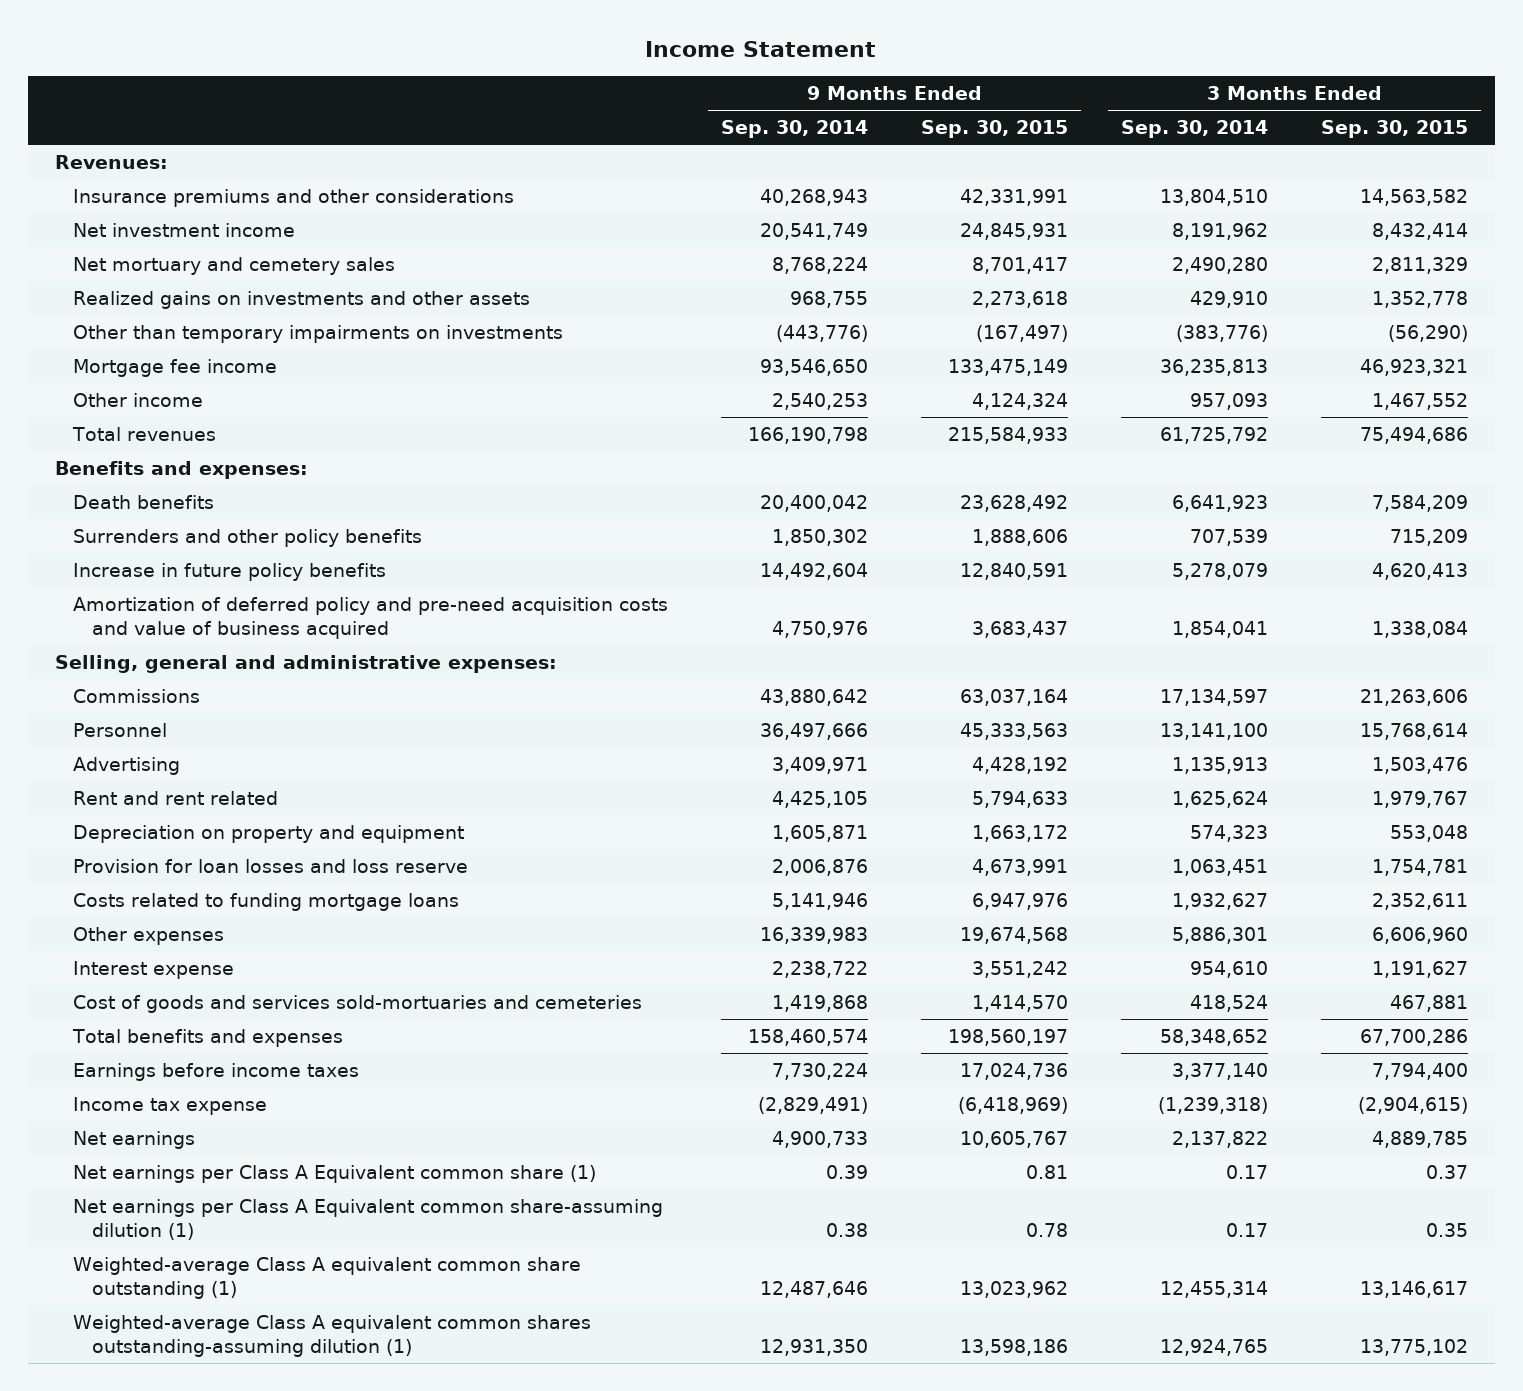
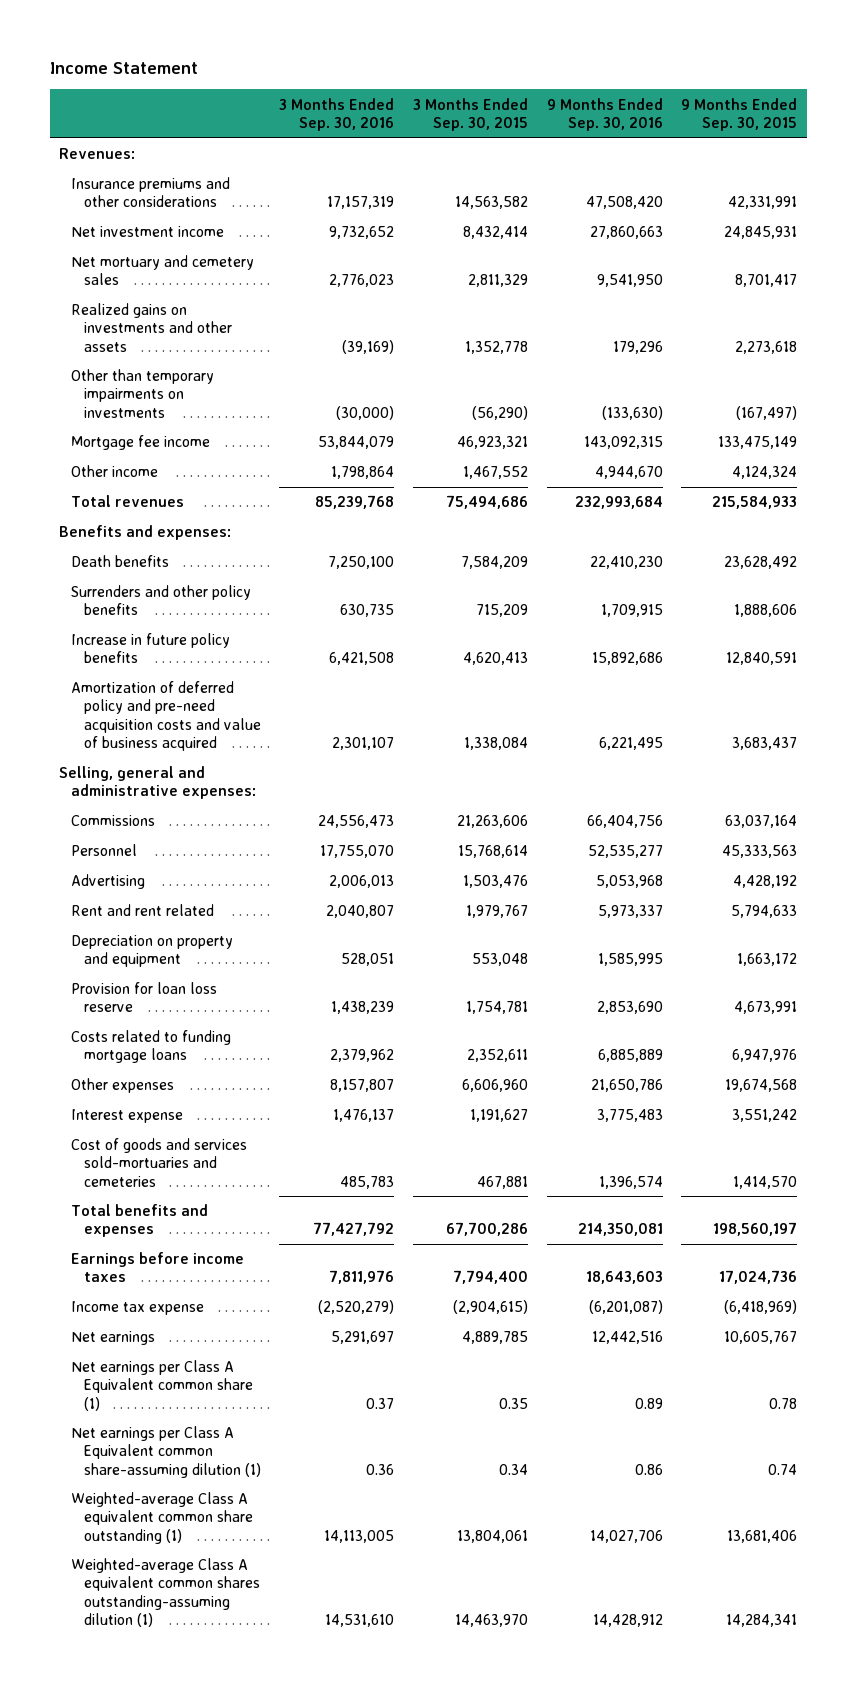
- | 9 Months Ended Sep. 30, 2014 | 9 Months Ended Sep. 30, 2015 | 3 Months Ended Sep. 30, 2014 | 3 Months Ended Sep. 30, 2015
+ | 3 Months Ended Sep. 30, 2016 | 3 Months Ended Sep. 30, 2015 | 9 Months Ended Sep. 30, 2016 | 9 Months Ended Sep. 30, 2015
- Provision for loan losses and loss reserve | 2,006,876 | 4,673,991 | 1,063,451 | 1,754,781
+ Provision for loan loss reserve | 1,438,239 | 1,754,781 | 2,853,690 | 4,673,991
- Net earnings per Class A Equivalent common share (1) | 0.39 | 0.81 | 0.17 | 0.37
- Net earnings per Class A Equivalent common share-assuming dilution (1) | 0.38 | 0.78 | 0.17 | 0.35
- Weighted-average Class A equivalent common share outstanding (1) | 12,487,646 | 13,023,962 | 12,455,314 | 13,146,617
- Weighted-average Class A equivalent common shares outstanding-assuming dilution (1) | 12,931,350 | 13,598,186 | 12,924,765 | 13,775,102
+ Net earnings per Class A Equivalent common share (1) | 0.37 | 0.35 | 0.89 | 0.78
+ Net earnings per Class A Equivalent common share-assuming dilution (1) | 0.36 | 0.34 | 0.86 | 0.74
+ Weighted-average Class A equivalent common share outstanding (1) | 14,113,005 | 13,804,061 | 14,027,706 | 13,681,406
+ Weighted-average Class A equivalent common shares outstanding-assuming dilution (1) | 14,531,610 | 14,463,970 | 14,428,912 | 14,284,341

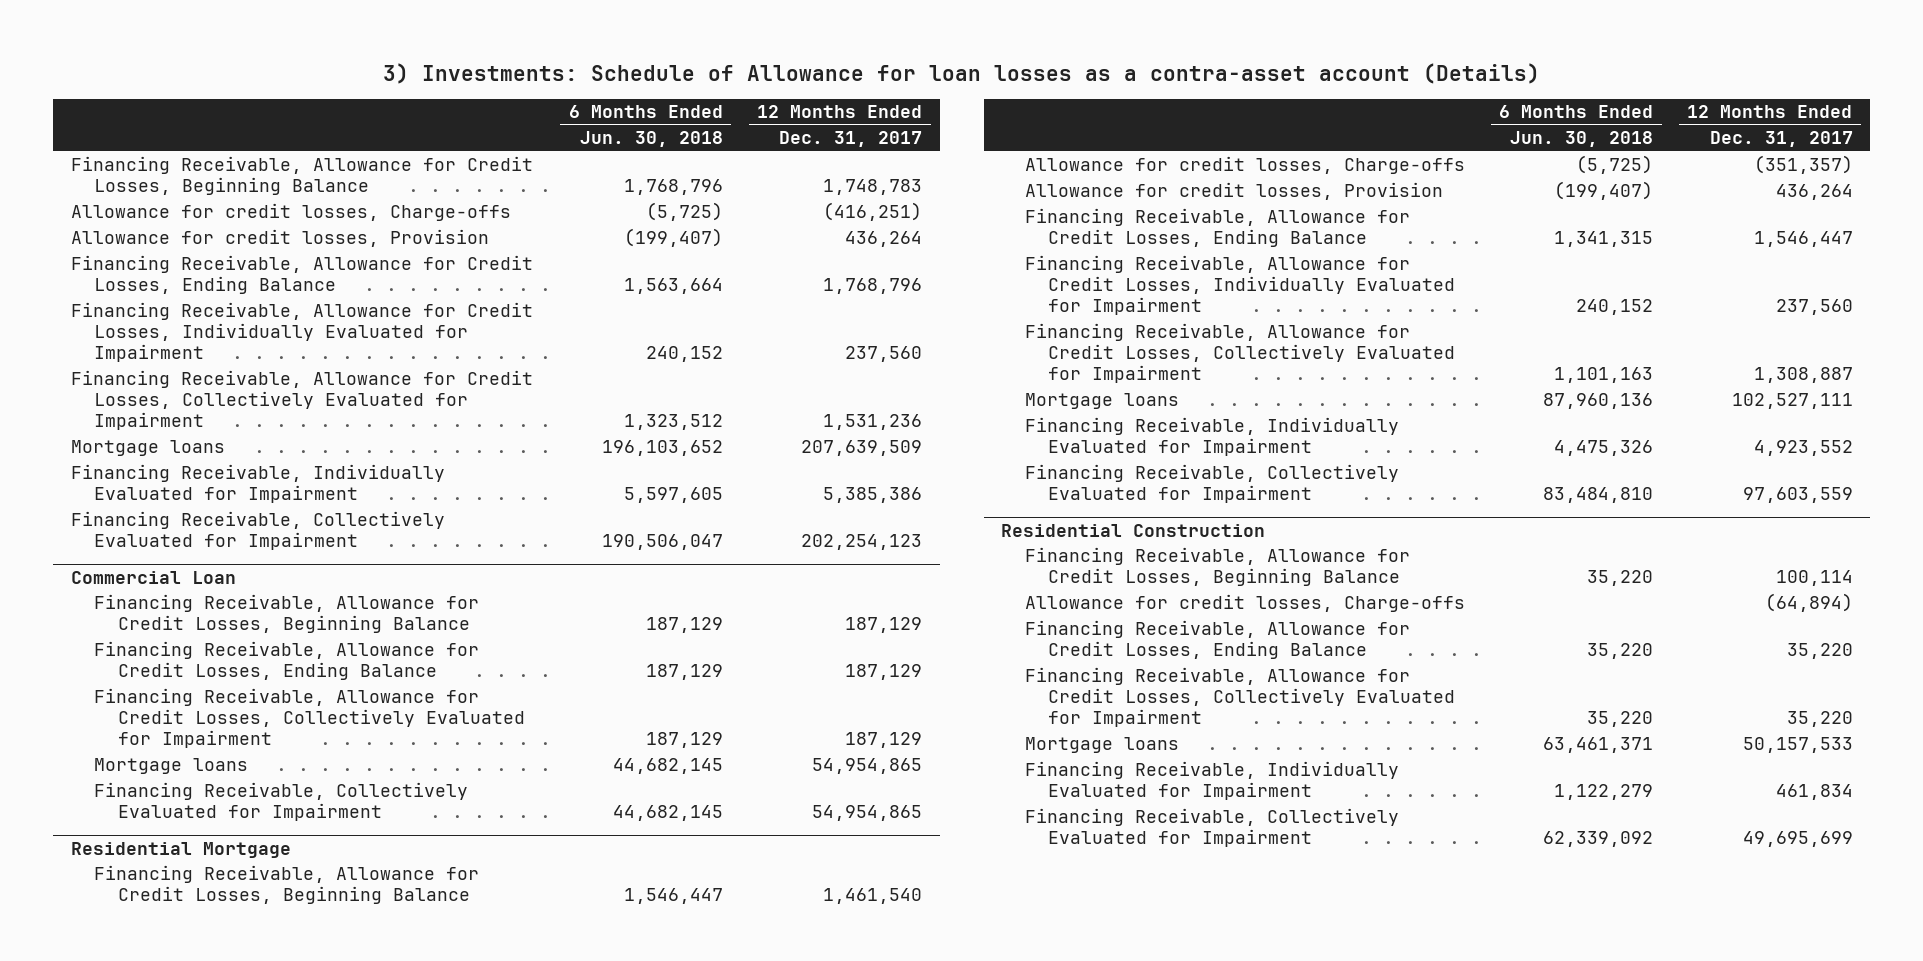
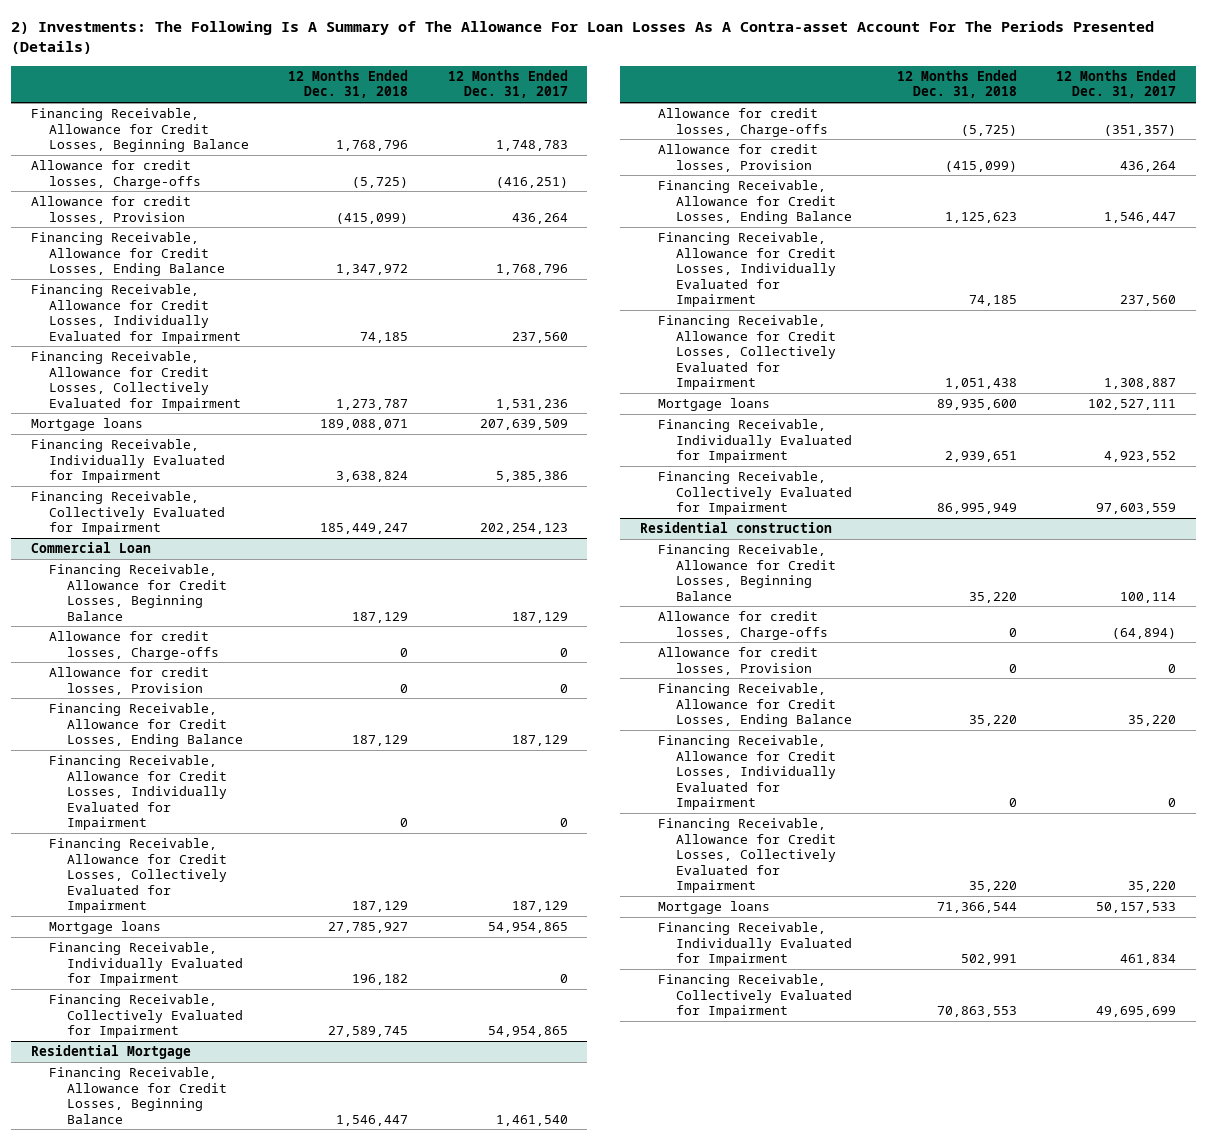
- 3) Investments: Schedule of Allowance for loan losses as a contra-asset account (Details)
+ 2) Investments: The Following Is A Summary of The Allowance For Loan Losses As A Contra-asset Account For The Periods Presented (Details)
- | 6 Months Ended Jun. 30, 2018 | 12 Months Ended Dec. 31, 2017
+ | 12 Months Ended Dec. 31, 2018 | 12 Months Ended Dec. 31, 2017
@ Commercial Loan
+ Allowance for credit losses, Charge-offs | 0 | 0
+ Allowance for credit losses, Provision | 0 | 0
+ Financing Receivable, Allowance for Credit Losses, Individually Evaluated for Impairment | 0 | 0
+ Financing Receivable, Individually Evaluated for Impairment | 196,182 | 0
- Residential Construction
+ Residential construction
+ Allowance for credit losses, Provision | 0 | 0
+ Financing Receivable, Allowance for Credit Losses, Individually Evaluated for Impairment | 0 | 0

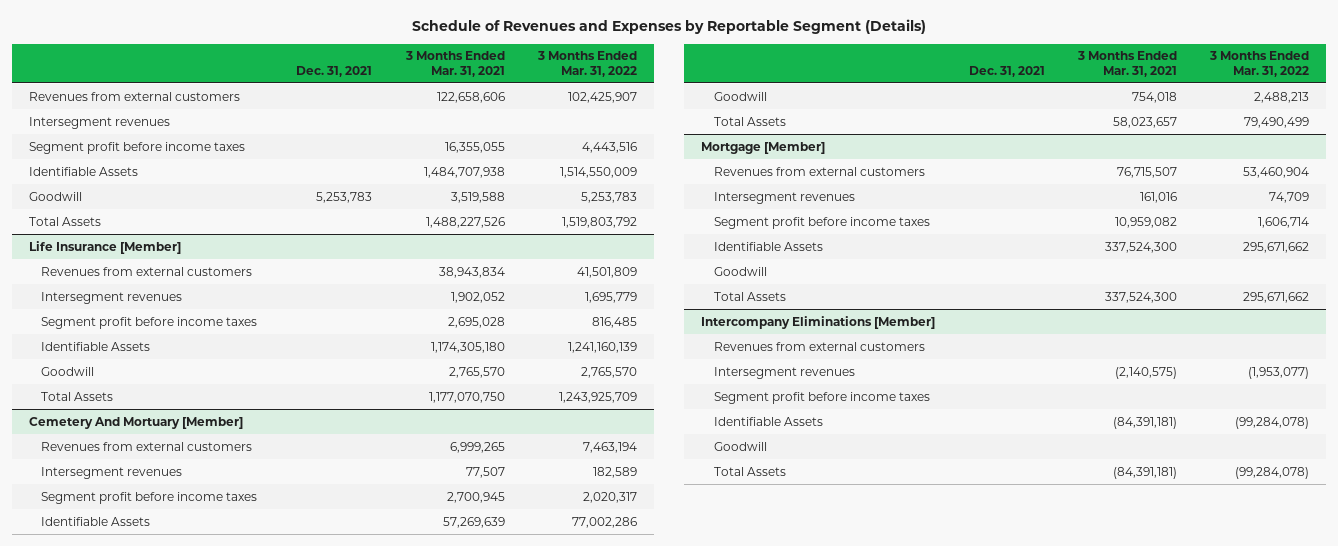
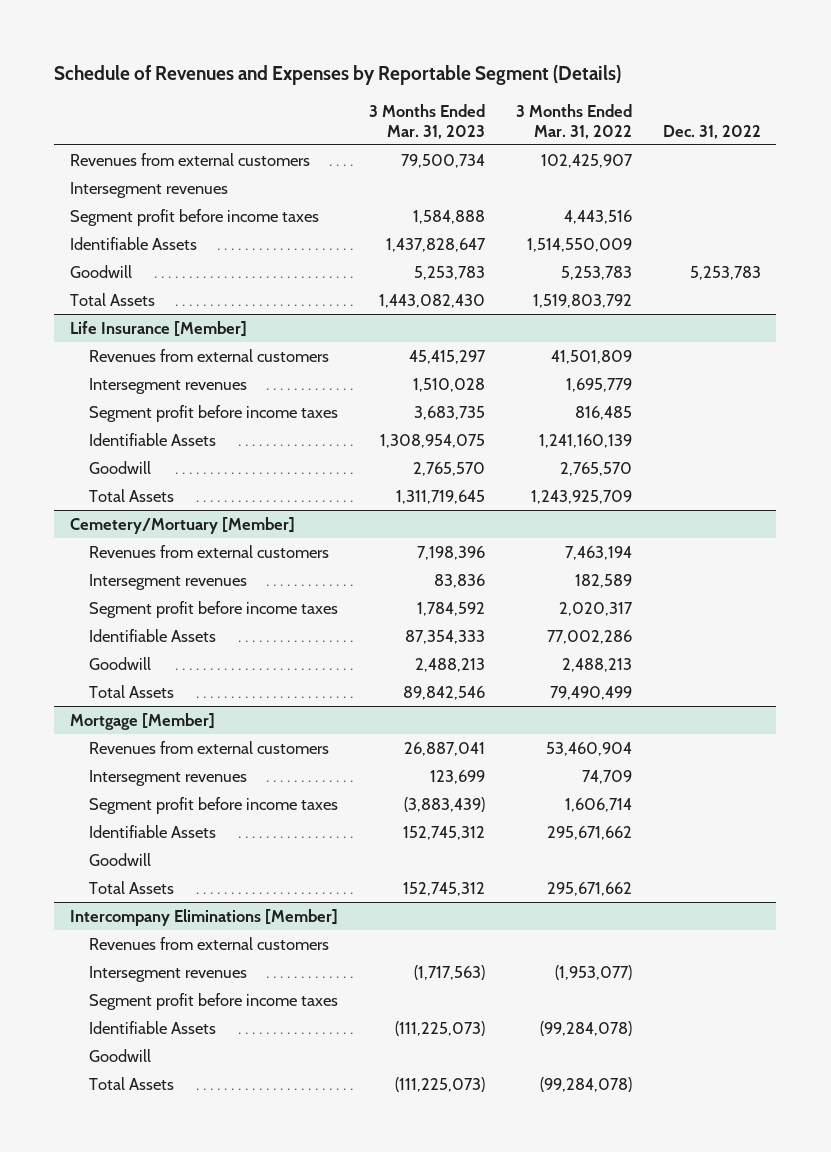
- | Dec. 31, 2021 | 3 Months Ended Mar. 31, 2021 | 3 Months Ended Mar. 31, 2022
+ | 3 Months Ended Mar. 31, 2023 | 3 Months Ended Mar. 31, 2022 | Dec. 31, 2022
- Cemetery And Mortuary [Member]
+ Cemetery/Mortuary [Member]

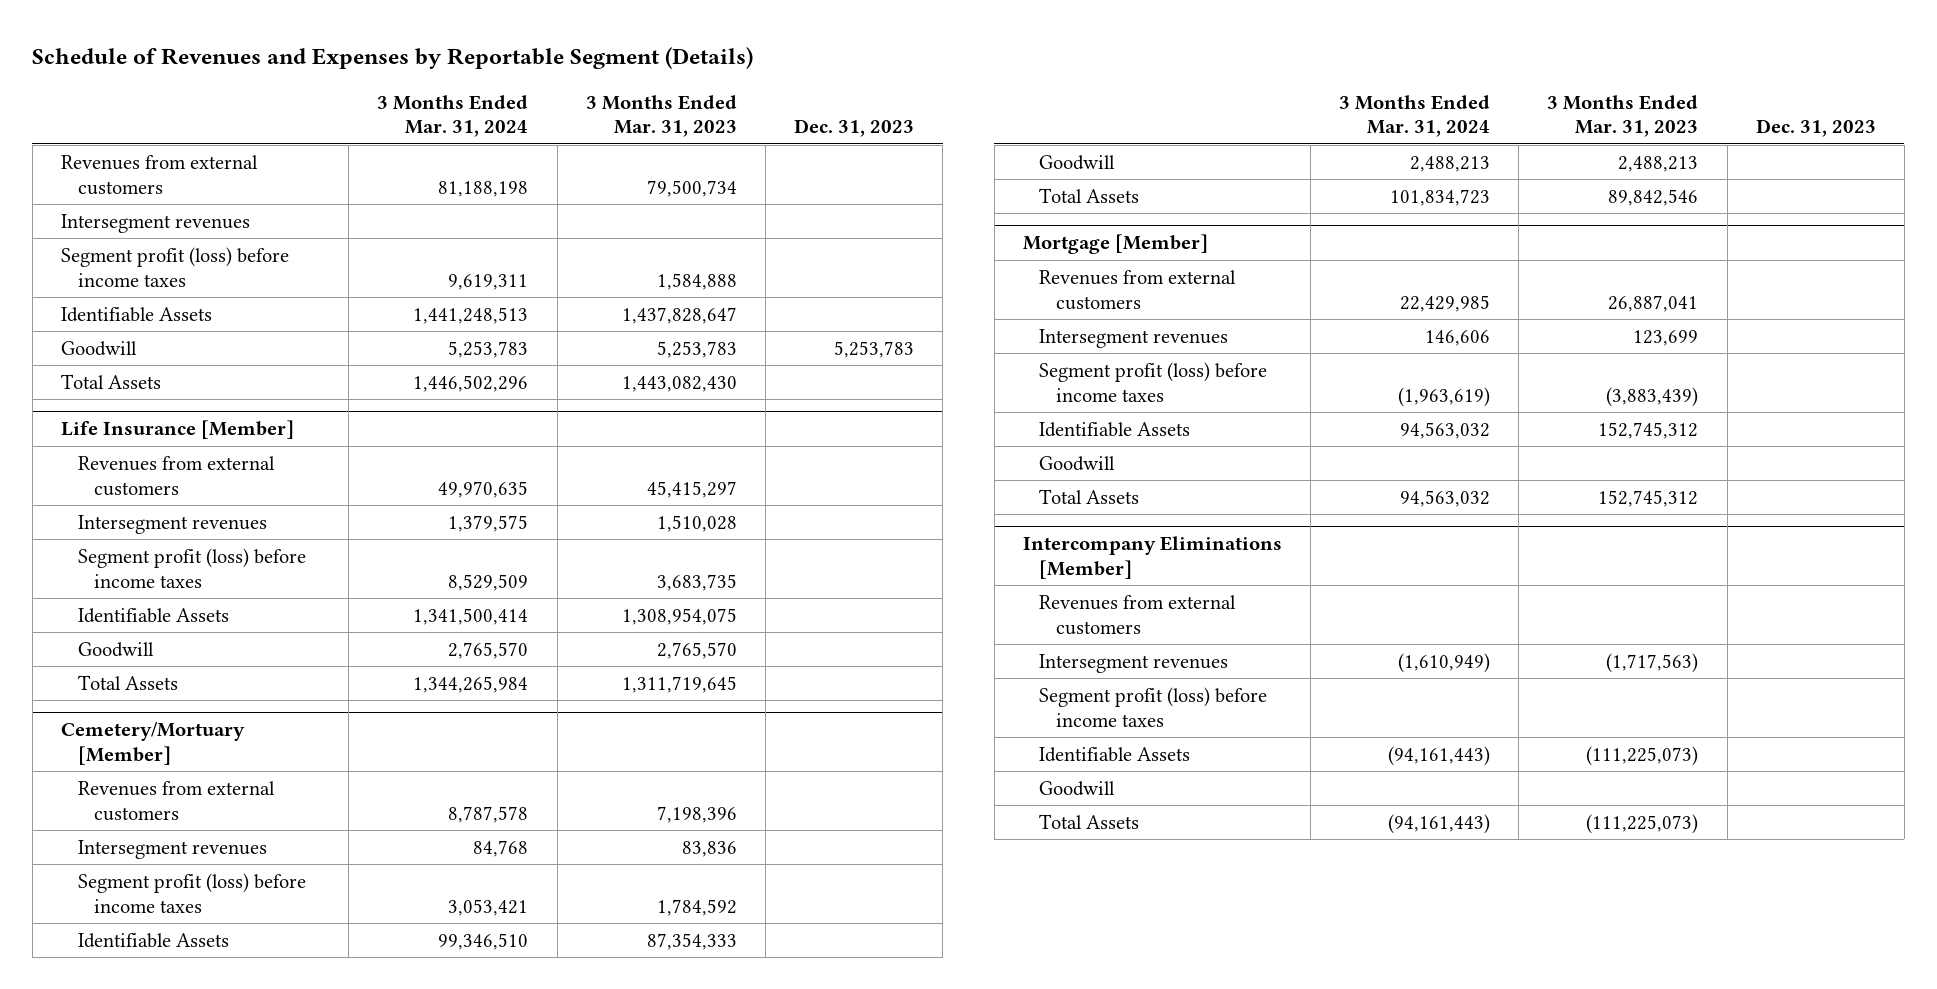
- | 3 Months Ended Mar. 31, 2023 | 3 Months Ended Mar. 31, 2022 | Dec. 31, 2022
+ | 3 Months Ended Mar. 31, 2024 | 3 Months Ended Mar. 31, 2023 | Dec. 31, 2023
- Segment profit before income taxes | 1,584,888 | 4,443,516 |
+ Segment profit (loss) before income taxes | 9,619,311 | 1,584,888 |
@ Life Insurance [Member]
- Segment profit before income taxes | 3,683,735 | 816,485 |
+ Segment profit (loss) before income taxes | 8,529,509 | 3,683,735 |
@ Cemetery/Mortuary [Member]
- Segment profit before income taxes | 1,784,592 | 2,020,317 |
+ Segment profit (loss) before income taxes | 3,053,421 | 1,784,592 |
@ Mortgage [Member]
- Segment profit before income taxes | (3,883,439) | 1,606,714 |
+ Segment profit (loss) before income taxes | (1,963,619) | (3,883,439) |
@ Intercompany Eliminations [Member]
- Segment profit before income taxes
+ Segment profit (loss) before income taxes

